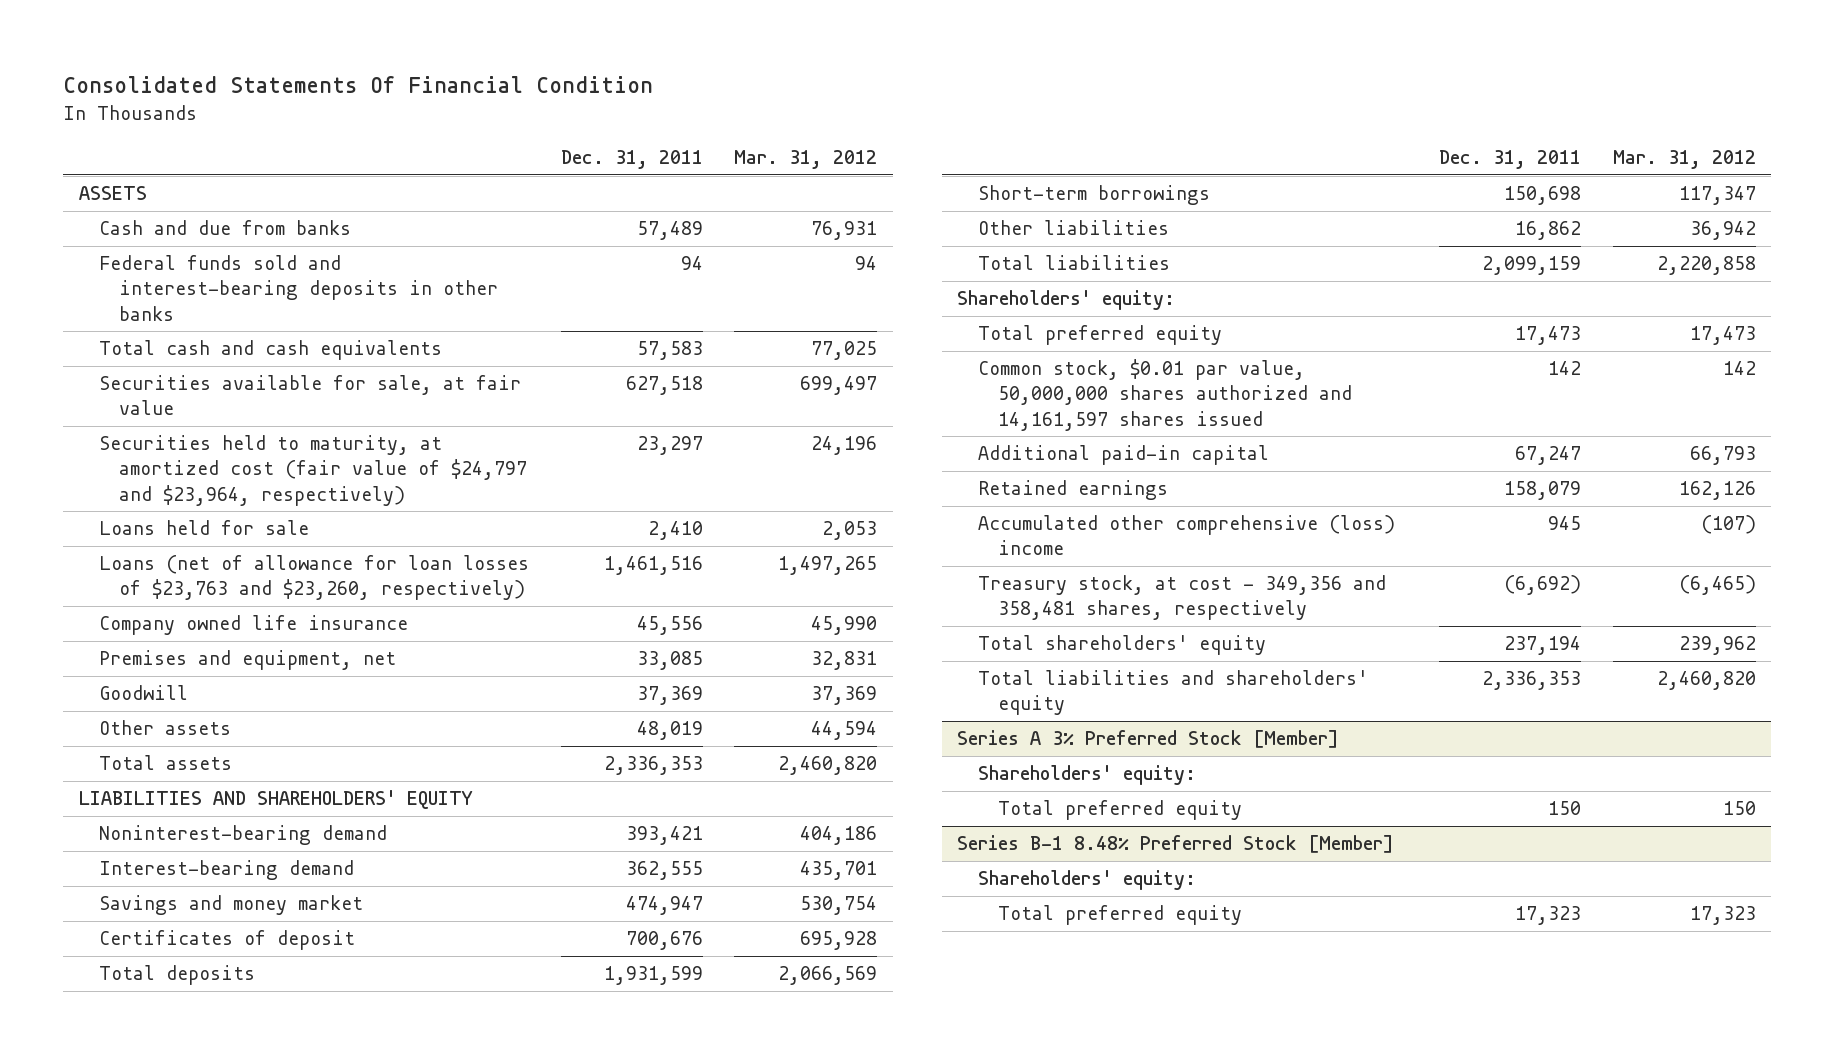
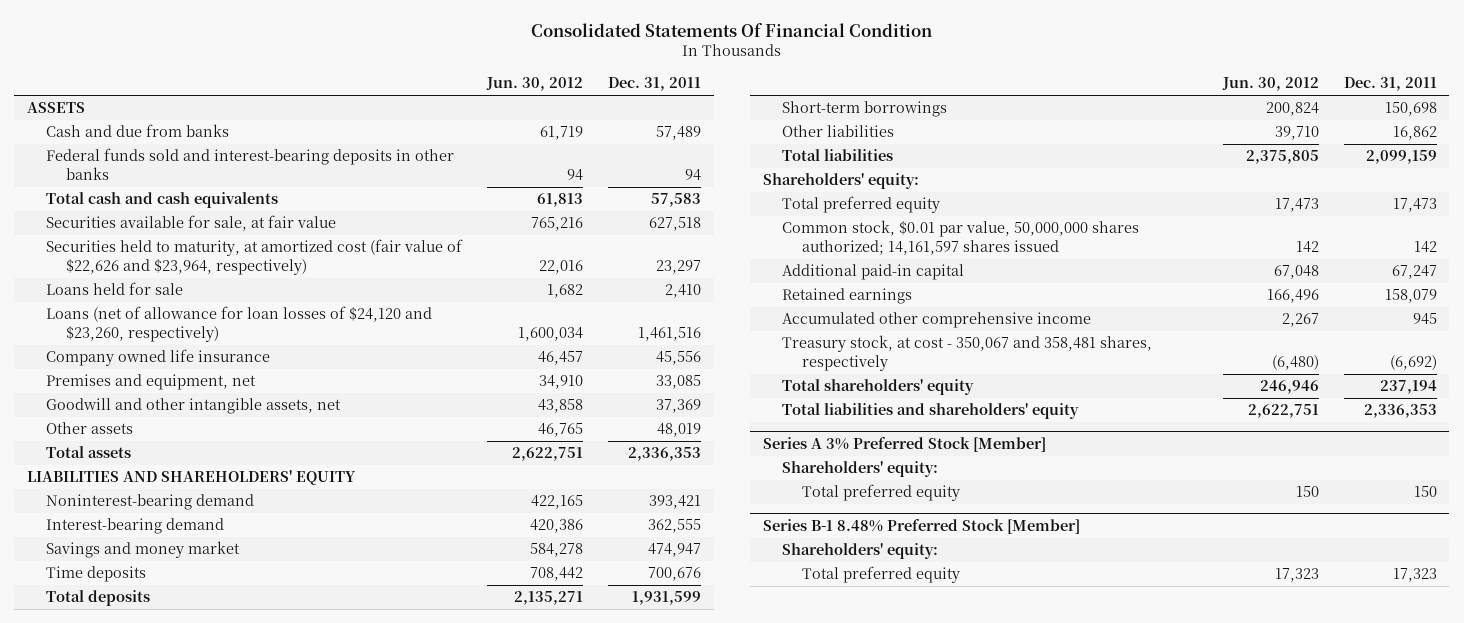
- | Dec. 31, 2011 | Mar. 31, 2012
+ | Jun. 30, 2012 | Dec. 31, 2011
- Securities held to maturity, at amortized cost (fair value of $24,797 and $23,964, respectively) | 23,297 | 24,196
+ Securities held to maturity, at amortized cost (fair value of $22,626 and $23,964, respectively) | 22,016 | 23,297
- Loans (net of allowance for loan losses of $23,763 and $23,260, respectively) | 1,461,516 | 1,497,265
+ Loans (net of allowance for loan losses of $24,120 and $23,260, respectively) | 1,600,034 | 1,461,516
- Goodwill | 37,369 | 37,369
+ Goodwill and other intangible assets, net | 43,858 | 37,369
- Certificates of deposit | 700,676 | 695,928
+ Time deposits | 708,442 | 700,676
- Common stock, $0.01 par value, 50,000,000 shares authorized and 14,161,597 shares issued | 142 | 142
+ Common stock, $0.01 par value, 50,000,000 shares authorized; 14,161,597 shares issued | 142 | 142
- Accumulated other comprehensive (loss) income | 945 | (107)
- Treasury stock, at cost - 349,356 and 358,481 shares, respectively | (6,692) | (6,465)
+ Accumulated other comprehensive income | 2,267 | 945
+ Treasury stock, at cost - 350,067 and 358,481 shares, respectively | (6,480) | (6,692)

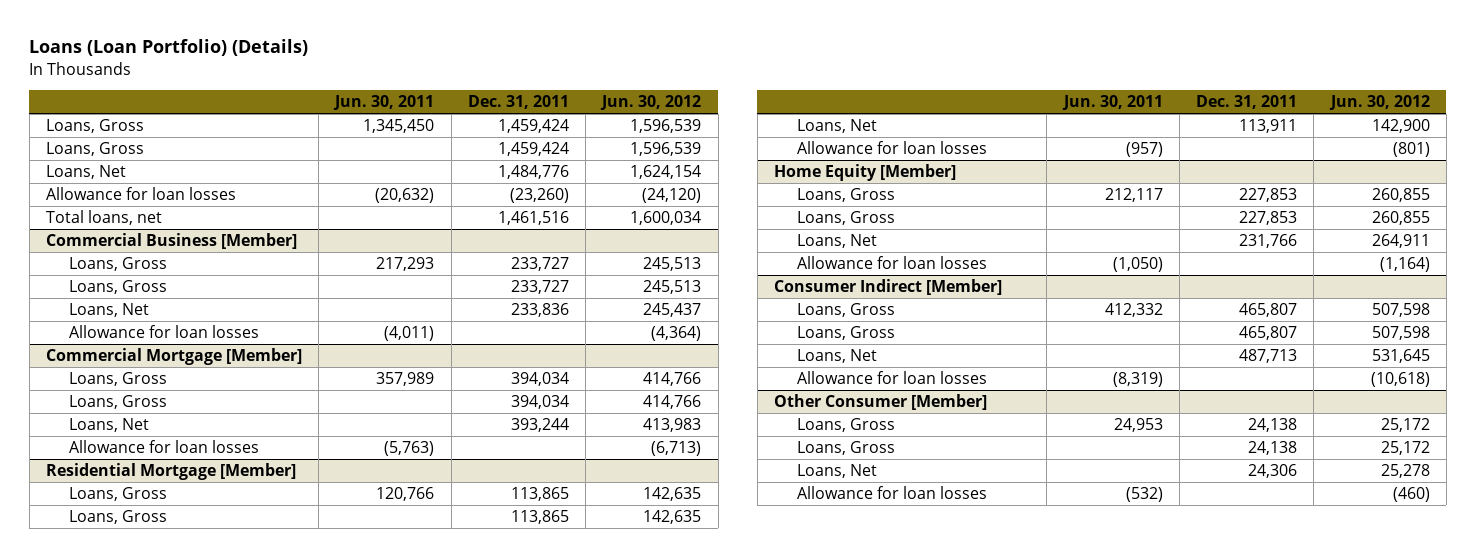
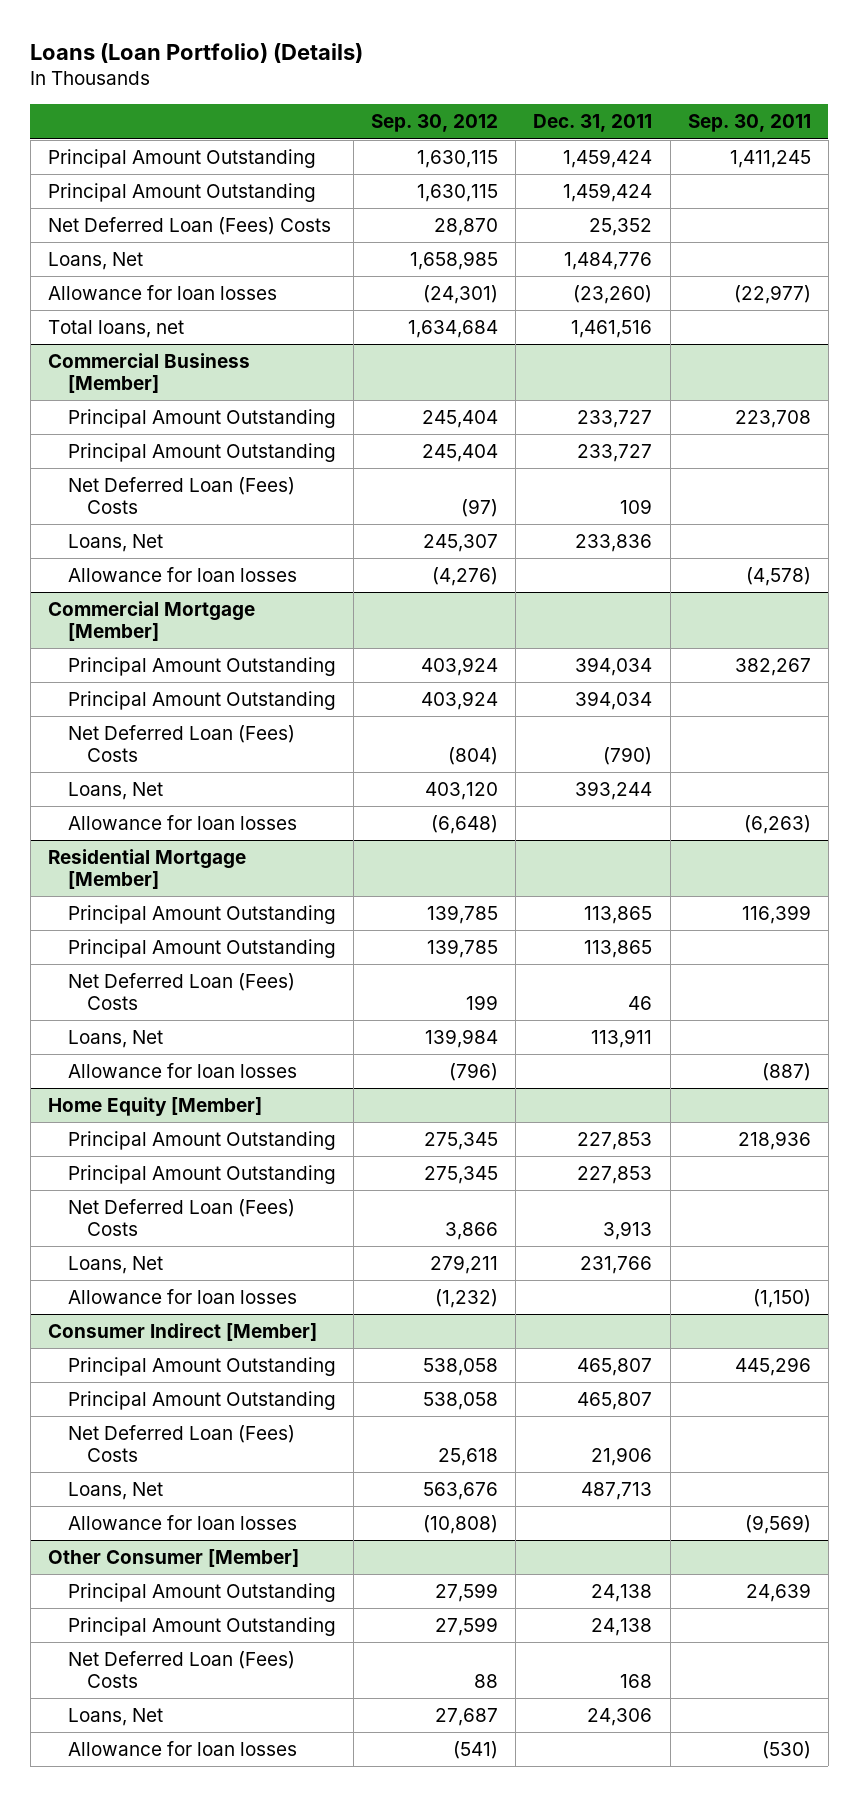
- | Jun. 30, 2011 | Dec. 31, 2011 | Jun. 30, 2012
+ | Sep. 30, 2012 | Dec. 31, 2011 | Sep. 30, 2011
- Loans, Gross | 1,345,450 | 1,459,424 | 1,596,539
- Loans, Gross | | 1,459,424 | 1,596,539
+ Principal Amount Outstanding | 1,630,115 | 1,459,424 | 1,411,245
+ Principal Amount Outstanding | 1,630,115 | 1,459,424 |
+ Net Deferred Loan (Fees) Costs | 28,870 | 25,352 |
@ Commercial Business [Member]
- Loans, Gross | 217,293 | 233,727 | 245,513
- Loans, Gross | | 233,727 | 245,513
+ Principal Amount Outstanding | 245,404 | 233,727 | 223,708
+ Principal Amount Outstanding | 245,404 | 233,727 |
+ Net Deferred Loan (Fees) Costs | (97) | 109 |
@ Commercial Mortgage [Member]
- Loans, Gross | 357,989 | 394,034 | 414,766
- Loans, Gross | | 394,034 | 414,766
+ Principal Amount Outstanding | 403,924 | 394,034 | 382,267
+ Principal Amount Outstanding | 403,924 | 394,034 |
+ Net Deferred Loan (Fees) Costs | (804) | (790) |
@ Residential Mortgage [Member]
- Loans, Gross | 120,766 | 113,865 | 142,635
- Loans, Gross | | 113,865 | 142,635
+ Principal Amount Outstanding | 139,785 | 113,865 | 116,399
+ Principal Amount Outstanding | 139,785 | 113,865 |
+ Net Deferred Loan (Fees) Costs | 199 | 46 |
@ Home Equity [Member]
- Loans, Gross | 212,117 | 227,853 | 260,855
- Loans, Gross | | 227,853 | 260,855
+ Principal Amount Outstanding | 275,345 | 227,853 | 218,936
+ Principal Amount Outstanding | 275,345 | 227,853 |
+ Net Deferred Loan (Fees) Costs | 3,866 | 3,913 |
@ Consumer Indirect [Member]
- Loans, Gross | 412,332 | 465,807 | 507,598
- Loans, Gross | | 465,807 | 507,598
+ Principal Amount Outstanding | 538,058 | 465,807 | 445,296
+ Principal Amount Outstanding | 538,058 | 465,807 |
+ Net Deferred Loan (Fees) Costs | 25,618 | 21,906 |
@ Other Consumer [Member]
- Loans, Gross | 24,953 | 24,138 | 25,172
- Loans, Gross | | 24,138 | 25,172
+ Principal Amount Outstanding | 27,599 | 24,138 | 24,639
+ Principal Amount Outstanding | 27,599 | 24,138 |
+ Net Deferred Loan (Fees) Costs | 88 | 168 |

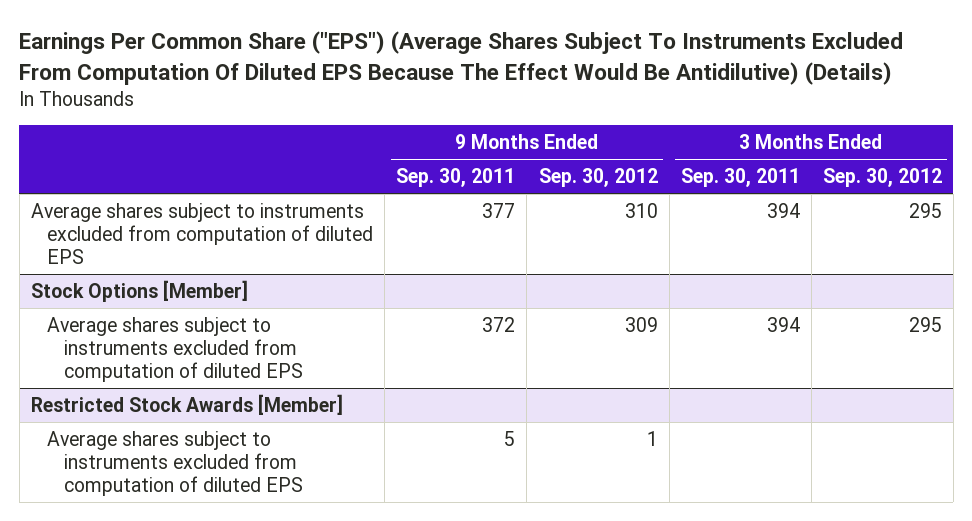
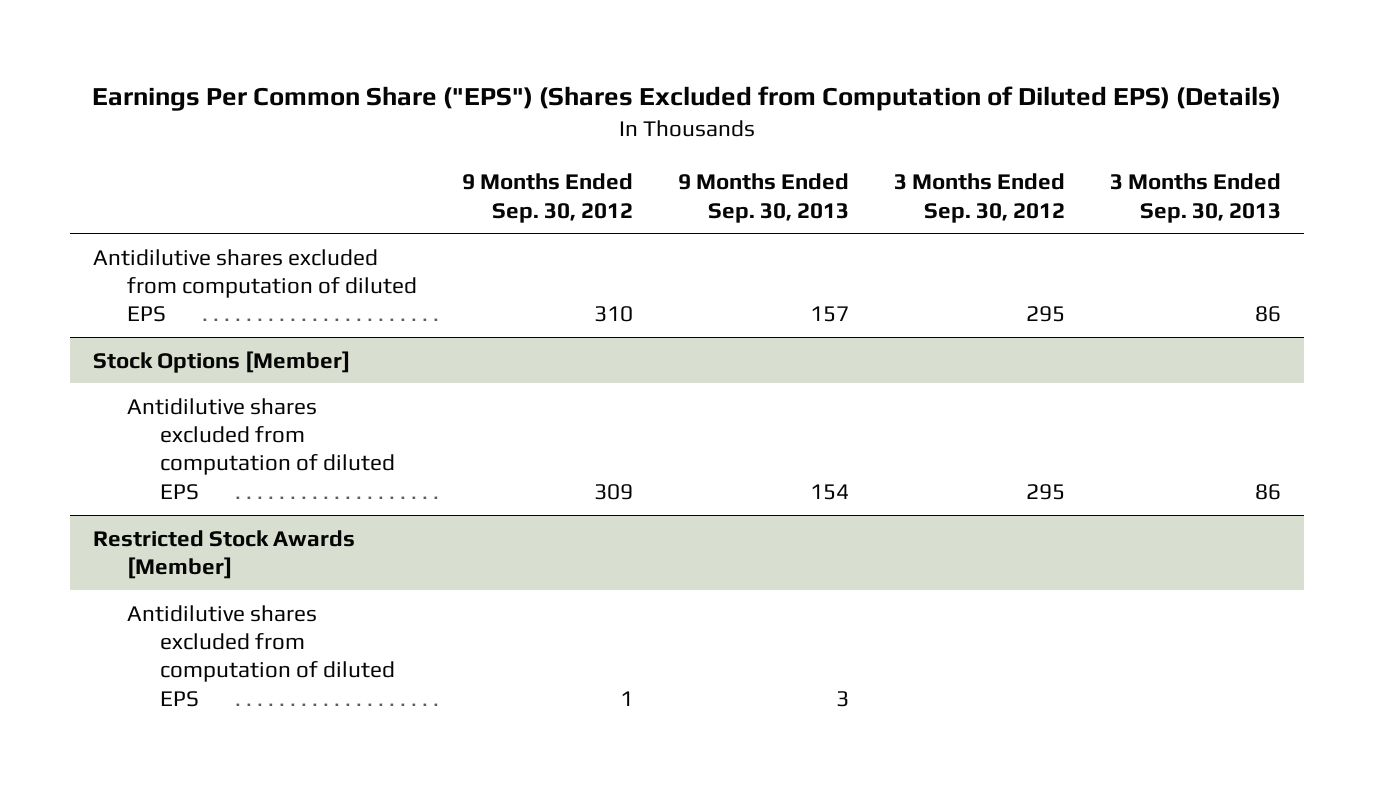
- Earnings Per Common Share ("EPS") (Average Shares Subject To Instruments Excluded From Computation Of Diluted EPS Because The Effect Would Be Antidilutive) (Details)
+ Earnings Per Common Share ("EPS") (Shares Excluded from Computation of Diluted EPS) (Details)
- | 9 Months Ended Sep. 30, 2011 | 9 Months Ended Sep. 30, 2012 | 3 Months Ended Sep. 30, 2011 | 3 Months Ended Sep. 30, 2012
+ | 9 Months Ended Sep. 30, 2012 | 9 Months Ended Sep. 30, 2013 | 3 Months Ended Sep. 30, 2012 | 3 Months Ended Sep. 30, 2013
- Average shares subject to instruments excluded from computation of diluted EPS | 377 | 310 | 394 | 295
+ Antidilutive shares excluded from computation of diluted EPS | 310 | 157 | 295 | 86
@ Stock Options [Member]
- Average shares subject to instruments excluded from computation of diluted EPS | 372 | 309 | 394 | 295
+ Antidilutive shares excluded from computation of diluted EPS | 309 | 154 | 295 | 86
@ Restricted Stock Awards [Member]
- Average shares subject to instruments excluded from computation of diluted EPS | 5 | 1 | |
+ Antidilutive shares excluded from computation of diluted EPS | 1 | 3 | |

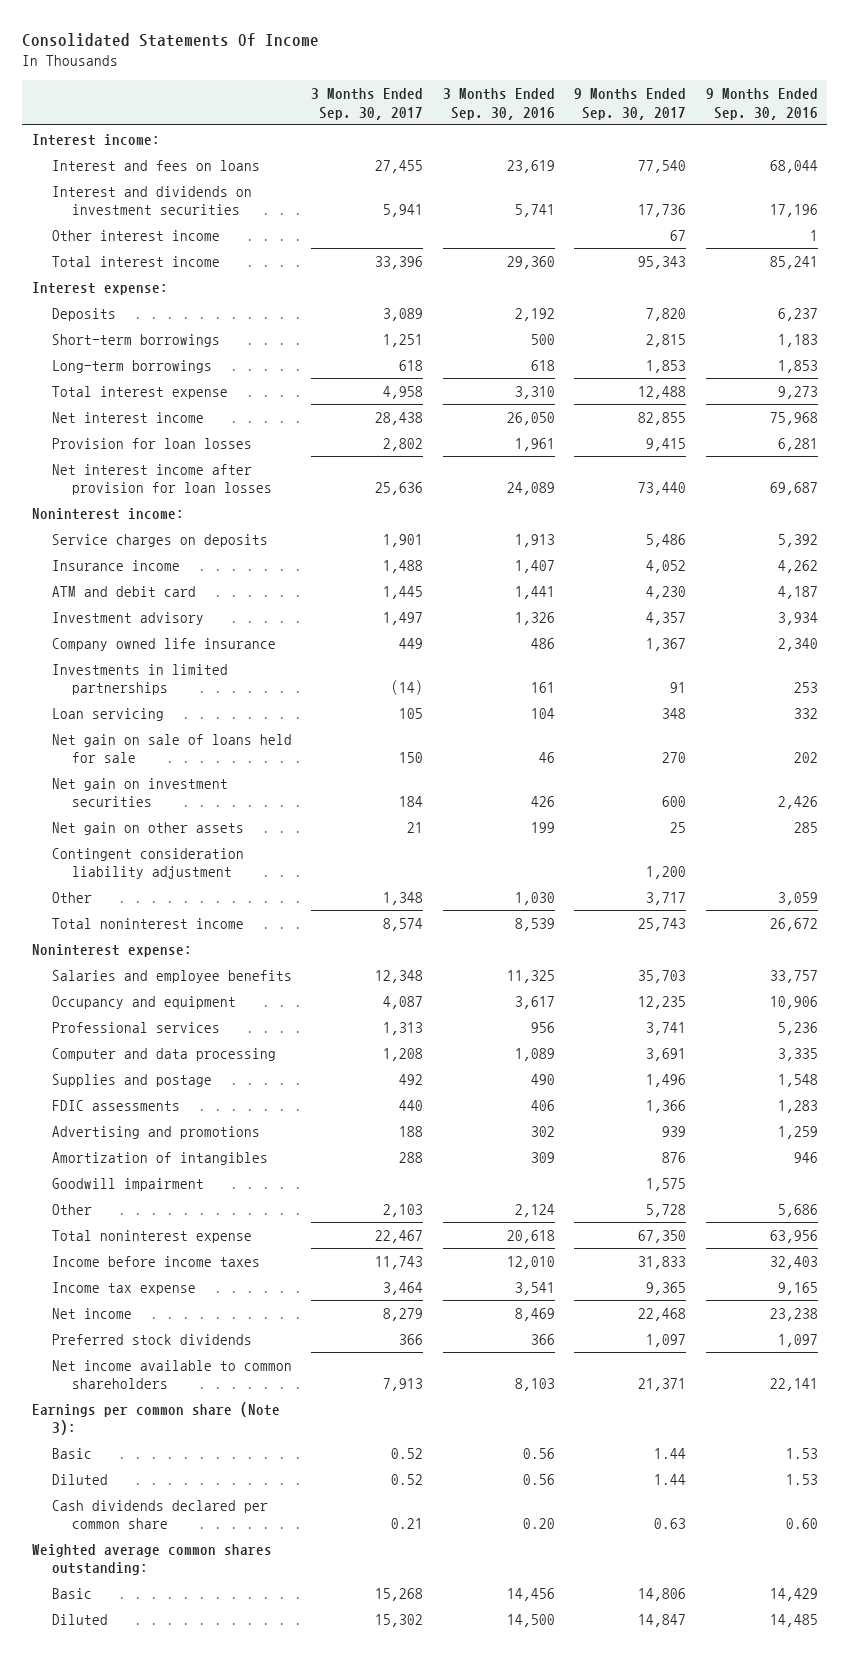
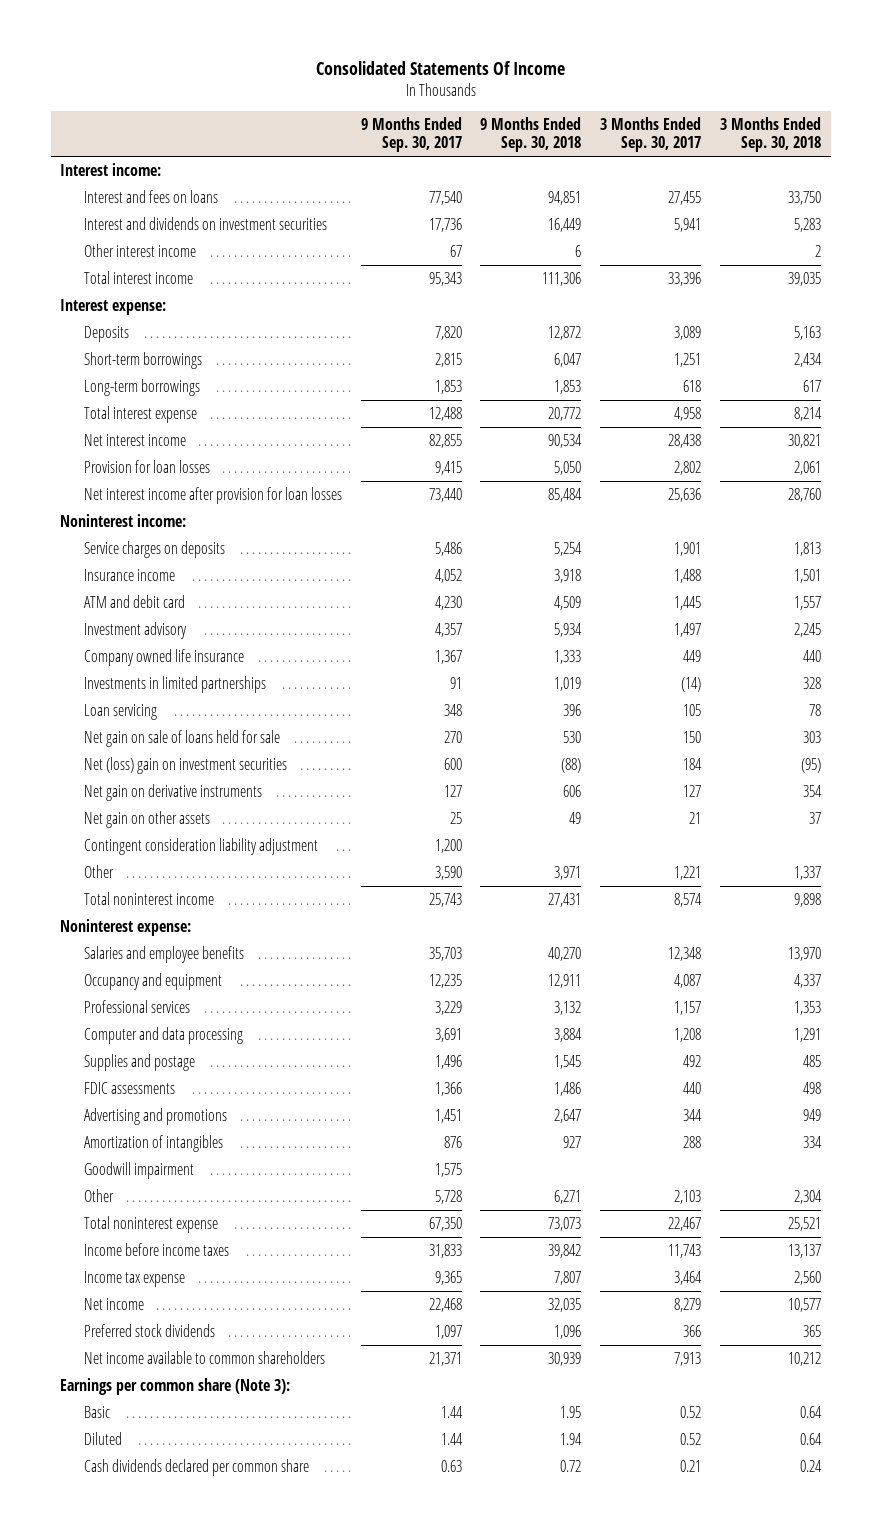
- | 3 Months Ended Sep. 30, 2017 | 3 Months Ended Sep. 30, 2016 | 9 Months Ended Sep. 30, 2017 | 9 Months Ended Sep. 30, 2016
+ | 9 Months Ended Sep. 30, 2017 | 9 Months Ended Sep. 30, 2018 | 3 Months Ended Sep. 30, 2017 | 3 Months Ended Sep. 30, 2018
- Net gain on investment securities | 184 | 426 | 600 | 2,426
+ Net (loss) gain on investment securities | 600 | (88) | 184 | (95)
+ Net gain on derivative instruments | 127 | 606 | 127 | 354
- Other | 1,348 | 1,030 | 3,717 | 3,059
+ Other | 3,590 | 3,971 | 1,221 | 1,337
- Professional services | 1,313 | 956 | 3,741 | 5,236
+ Professional services | 3,229 | 3,132 | 1,157 | 1,353
- Advertising and promotions | 188 | 302 | 939 | 1,259
+ Advertising and promotions | 1,451 | 2,647 | 344 | 949
- Weighted average common shares outstanding:
- Basic | 15,268 | 14,456 | 14,806 | 14,429
- Diluted | 15,302 | 14,500 | 14,847 | 14,485

